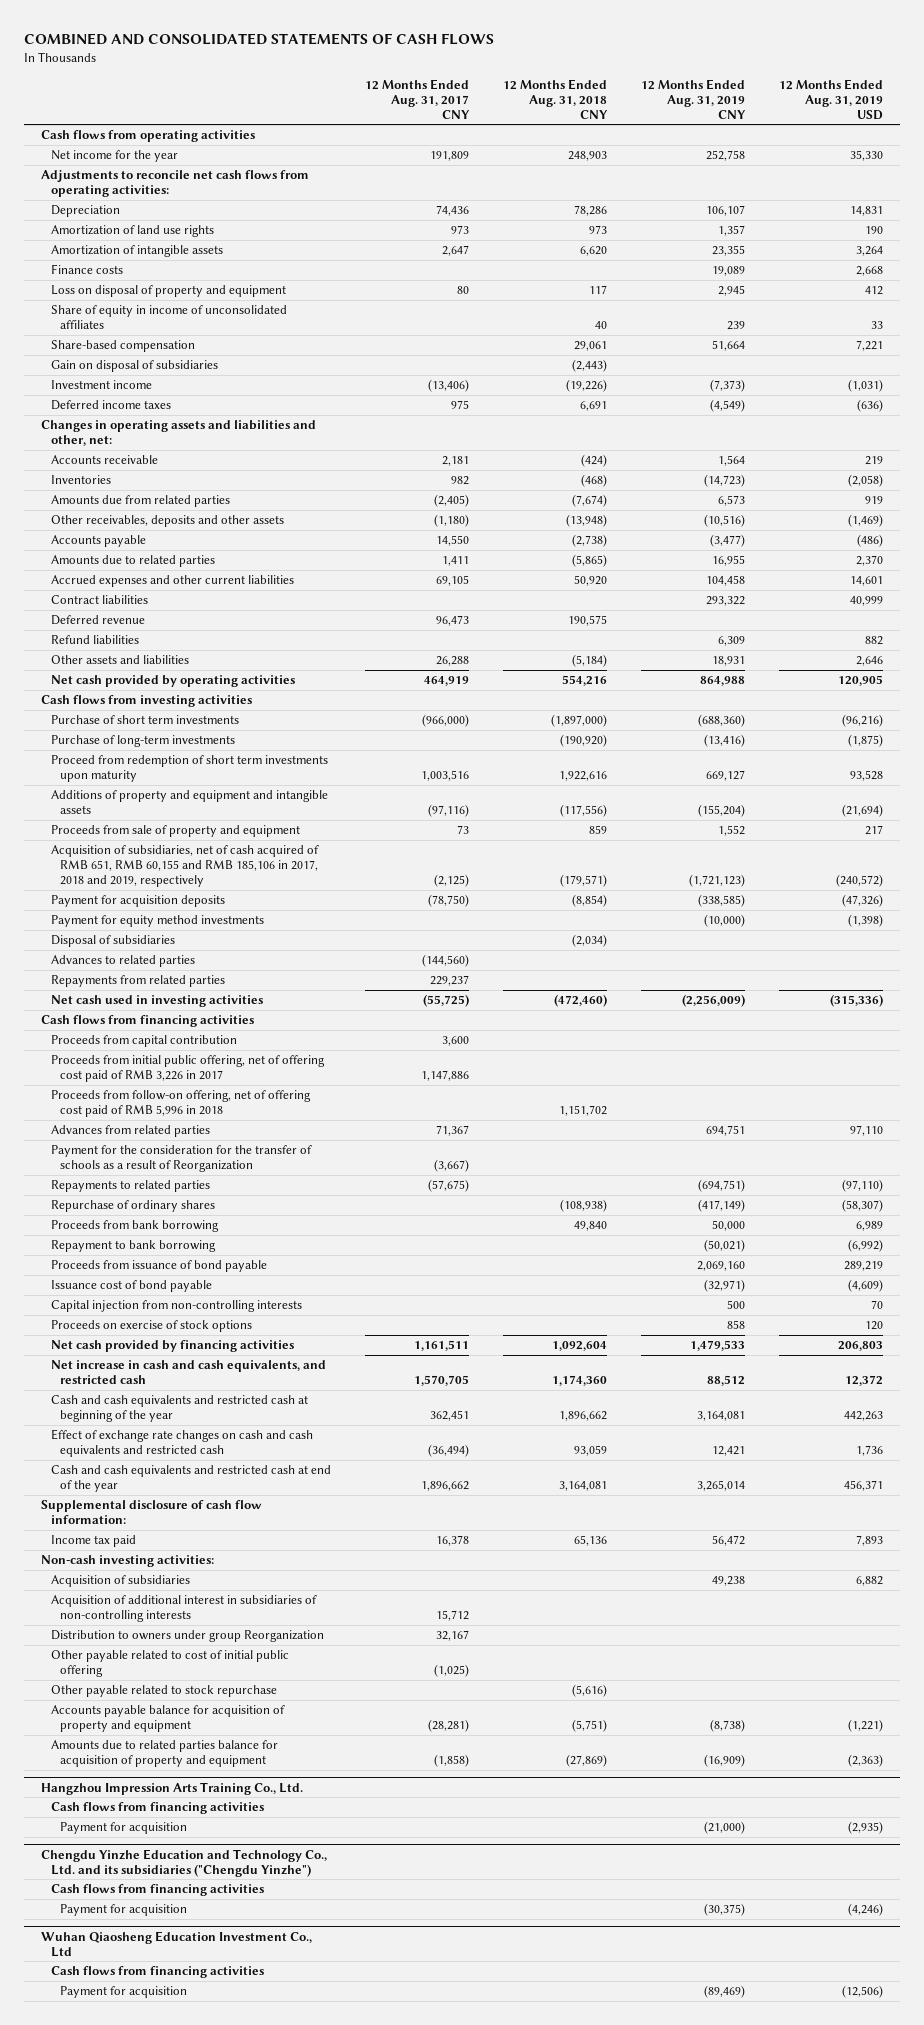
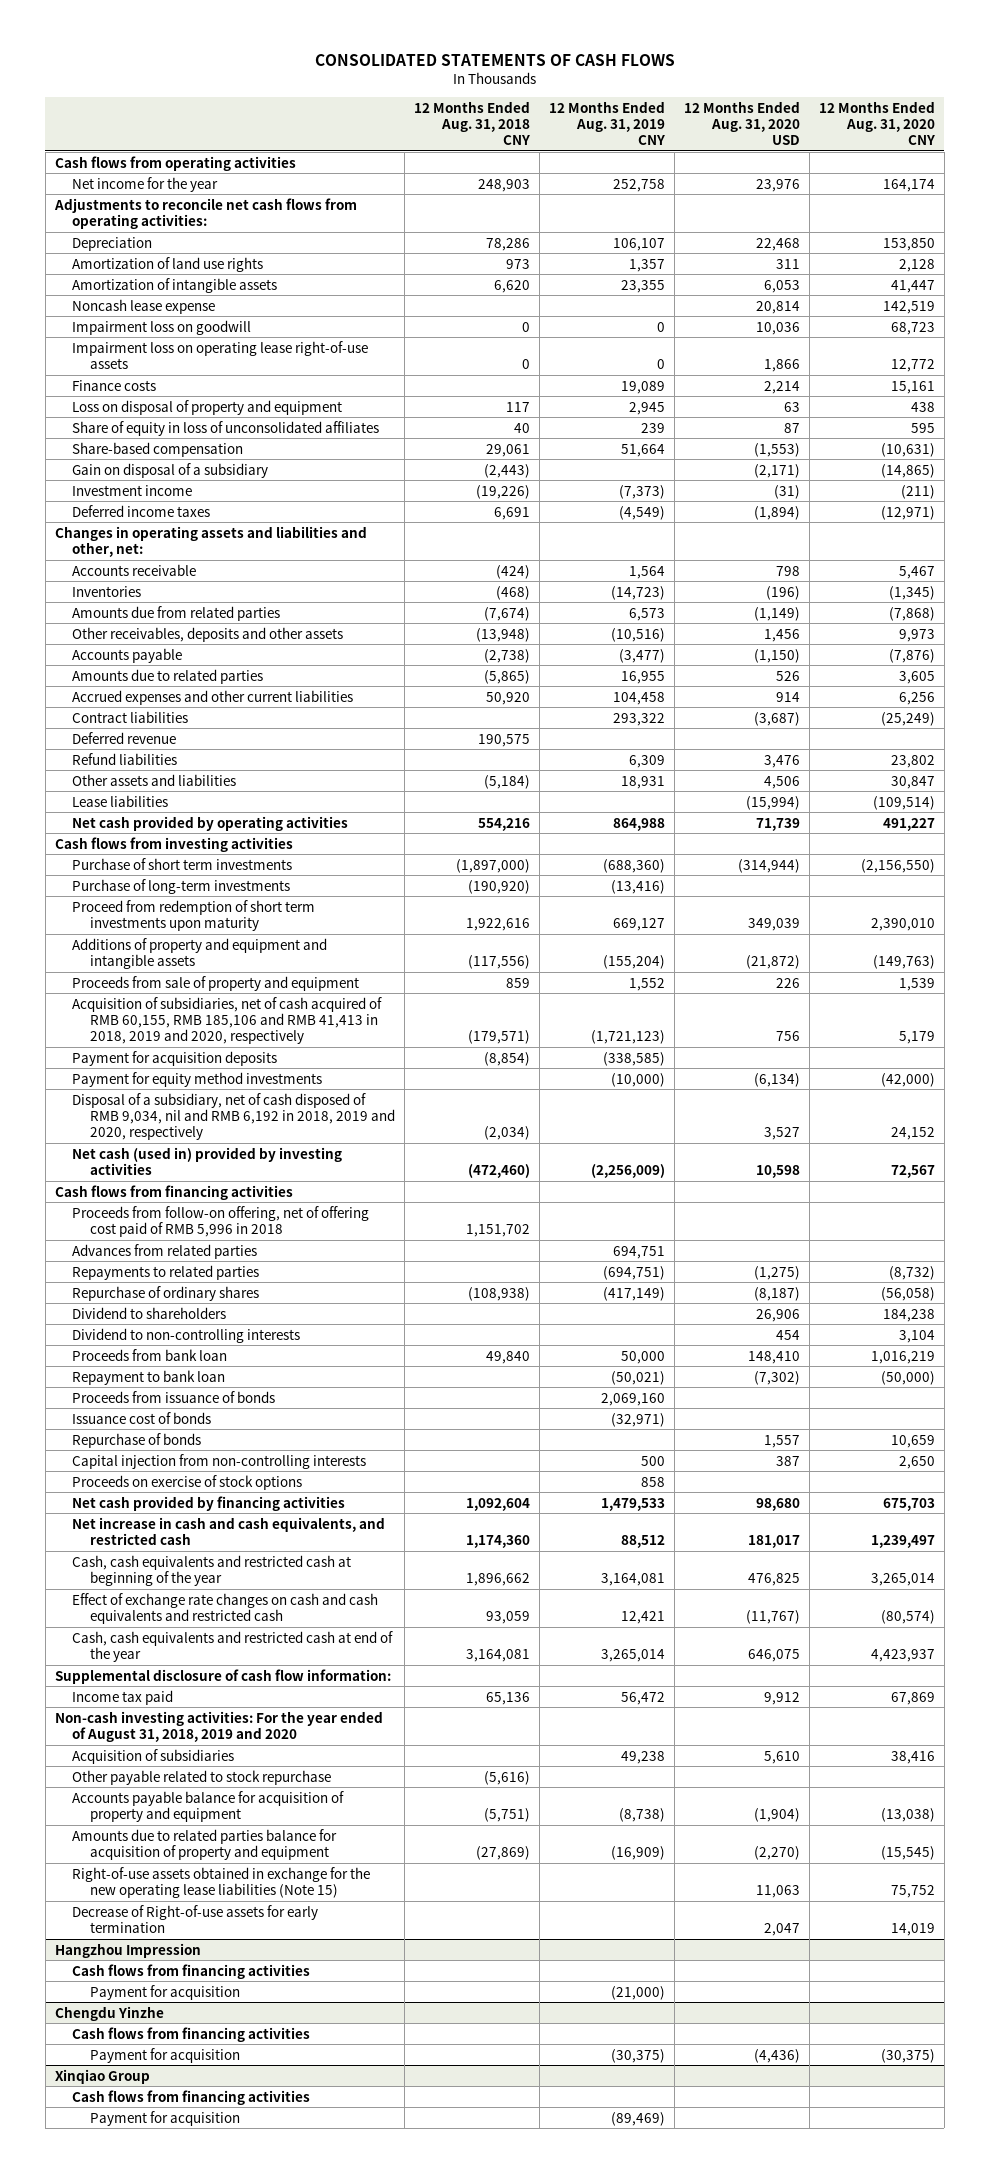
- COMBINED AND CONSOLIDATED STATEMENTS OF CASH FLOWS
+ CONSOLIDATED STATEMENTS OF CASH FLOWS
- | 12 Months Ended Aug. 31, 2017 CNY | 12 Months Ended Aug. 31, 2018 CNY | 12 Months Ended Aug. 31, 2019 CNY | 12 Months Ended Aug. 31, 2019 USD
+ | 12 Months Ended Aug. 31, 2018 CNY | 12 Months Ended Aug. 31, 2019 CNY | 12 Months Ended Aug. 31, 2020 USD | 12 Months Ended Aug. 31, 2020 CNY
+ Noncash lease expense | | | 20,814 | 142,519
+ Impairment loss on goodwill | 0 | 0 | 10,036 | 68,723
+ Impairment loss on operating lease right-of-use assets | 0 | 0 | 1,866 | 12,772
- Share of equity in income of unconsolidated affiliates | | 40 | 239 | 33
+ Share of equity in loss of unconsolidated affiliates | 40 | 239 | 87 | 595
- Gain on disposal of subsidiaries | | (2,443) | |
+ Gain on disposal of a subsidiary | (2,443) | | (2,171) | (14,865)
+ Lease liabilities | | | (15,994) | (109,514)
- Acquisition of subsidiaries, net of cash acquired of RMB 651, RMB 60,155 and RMB 185,106 in 2017, 2018 and 2019, respectively | (2,125) | (179,571) | (1,721,123) | (240,572)
+ Acquisition of subsidiaries, net of cash acquired of RMB 60,155, RMB 185,106 and RMB 41,413 in 2018, 2019 and 2020, respectively | (179,571) | (1,721,123) | 756 | 5,179
- Disposal of subsidiaries | | (2,034) | |
- Advances to related parties | (144,560) | | |
- Repayments from related parties | 229,237 | | |
- Net cash used in investing activities | (55,725) | (472,460) | (2,256,009) | (315,336)
+ Disposal of a subsidiary, net of cash disposed of RMB 9,034, nil and RMB 6,192 in 2018, 2019 and 2020, respectively | (2,034) | | 3,527 | 24,152
+ Net cash (used in) provided by investing activities | (472,460) | (2,256,009) | 10,598 | 72,567
- Proceeds from capital contribution | 3,600 | | |
- Proceeds from initial public offering, net of offering cost paid of RMB 3,226 in 2017 | 1,147,886 | | |
- Payment for the consideration for the transfer of schools as a result of Reorganization | (3,667) | | |
- Proceeds from bank borrowing | | 49,840 | 50,000 | 6,989
- Repayment to bank borrowing | | | (50,021) | (6,992)
- Proceeds from issuance of bond payable | | | 2,069,160 | 289,219
- Issuance cost of bond payable | | | (32,971) | (4,609)
+ Dividend to shareholders | | | 26,906 | 184,238
+ Dividend to non-controlling interests | | | 454 | 3,104
+ Proceeds from bank loan | 49,840 | 50,000 | 148,410 | 1,016,219
+ Repayment to bank loan | | (50,021) | (7,302) | (50,000)
+ Proceeds from issuance of bonds | | 2,069,160 | |
+ Issuance cost of bonds | | (32,971) | |
+ Repurchase of bonds | | | 1,557 | 10,659
- Cash and cash equivalents and restricted cash at beginning of the year | 362,451 | 1,896,662 | 3,164,081 | 442,263
+ Cash, cash equivalents and restricted cash at beginning of the year | 1,896,662 | 3,164,081 | 476,825 | 3,265,014
- Cash and cash equivalents and restricted cash at end of the year | 1,896,662 | 3,164,081 | 3,265,014 | 456,371
+ Cash, cash equivalents and restricted cash at end of the year | 3,164,081 | 3,265,014 | 646,075 | 4,423,937
- Non-cash investing activities:
+ Non-cash investing activities: For the year ended of August 31, 2018, 2019 and 2020
- Acquisition of additional interest in subsidiaries of non-controlling interests | 15,712 | | |
- Distribution to owners under group Reorganization | 32,167 | | |
- Other payable related to cost of initial public offering | (1,025) | | |
- Hangzhou Impression Arts Training Co., Ltd.
+ Right-of-use assets obtained in exchange for the new operating lease liabilities (Note 15) | | | 11,063 | 75,752
+ Decrease of Right-of-use assets for early termination | | | 2,047 | 14,019
+ Hangzhou Impression
- Chengdu Yinzhe Education and Technology Co., Ltd. and its subsidiaries ("Chengdu Yinzhe")
+ Chengdu Yinzhe
- Wuhan Qiaosheng Education Investment Co., Ltd
+ Xinqiao Group

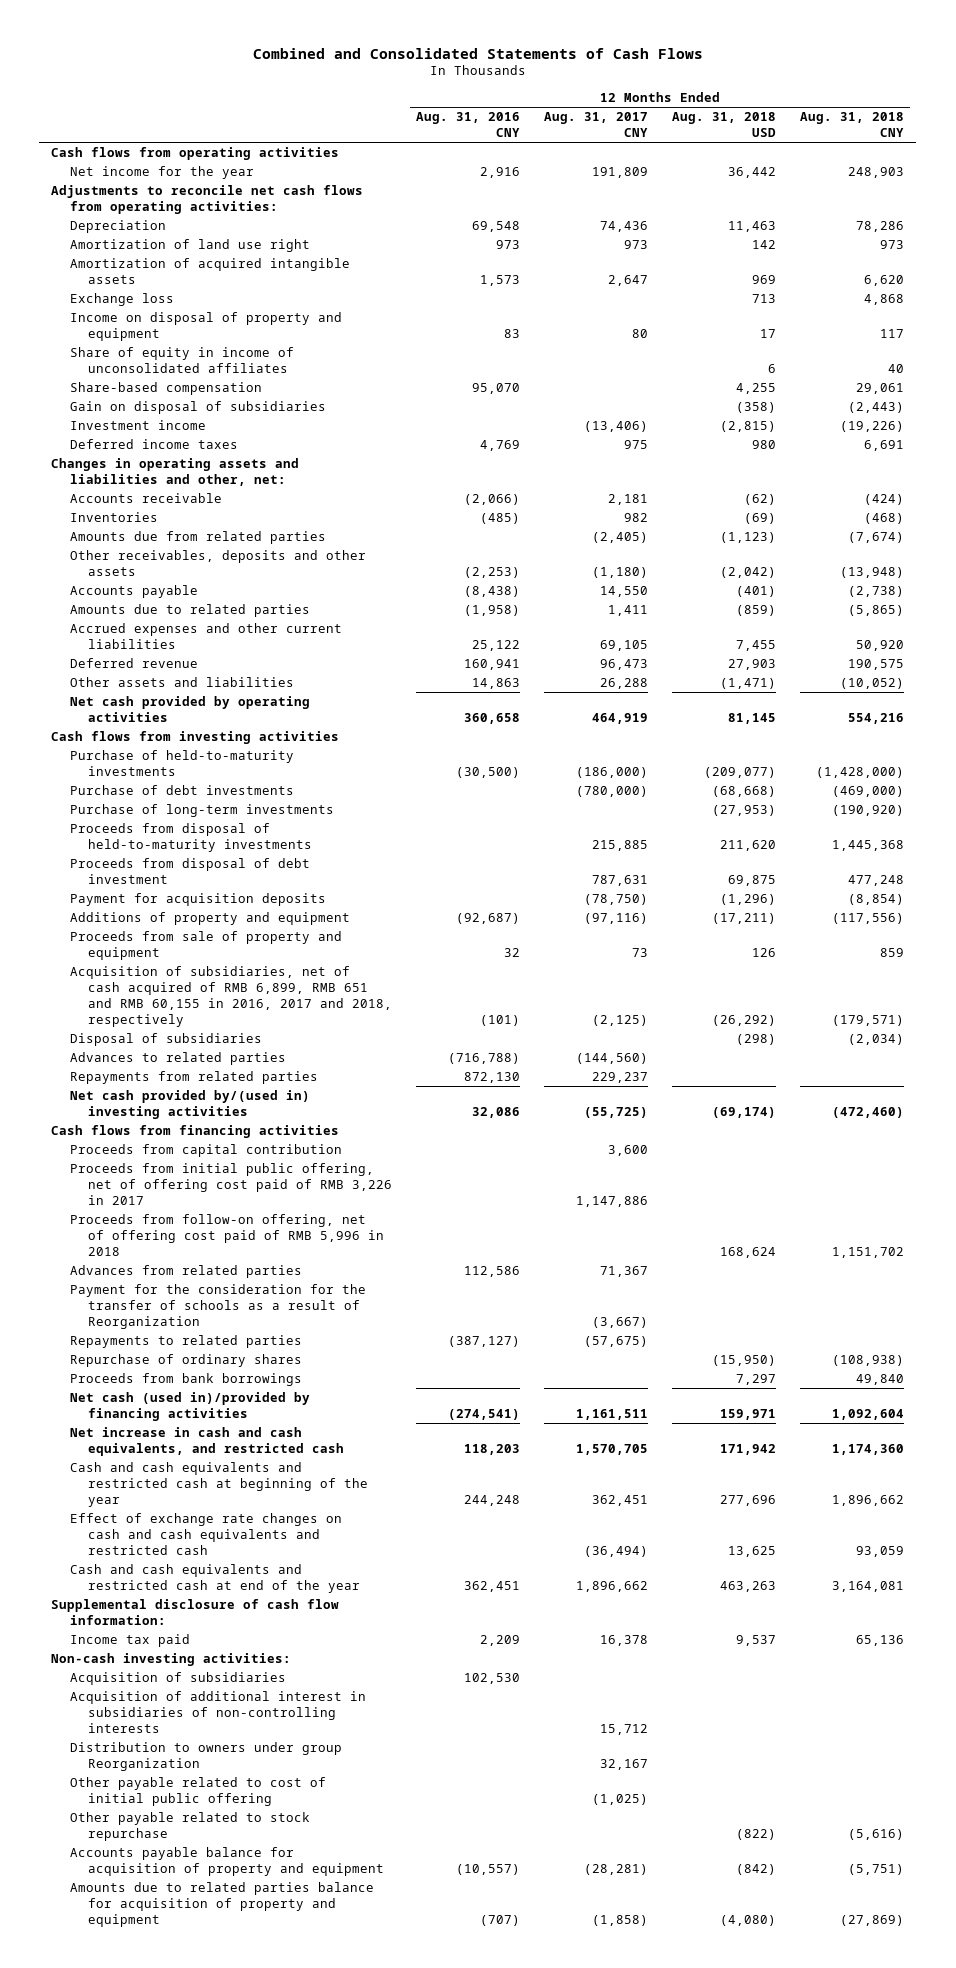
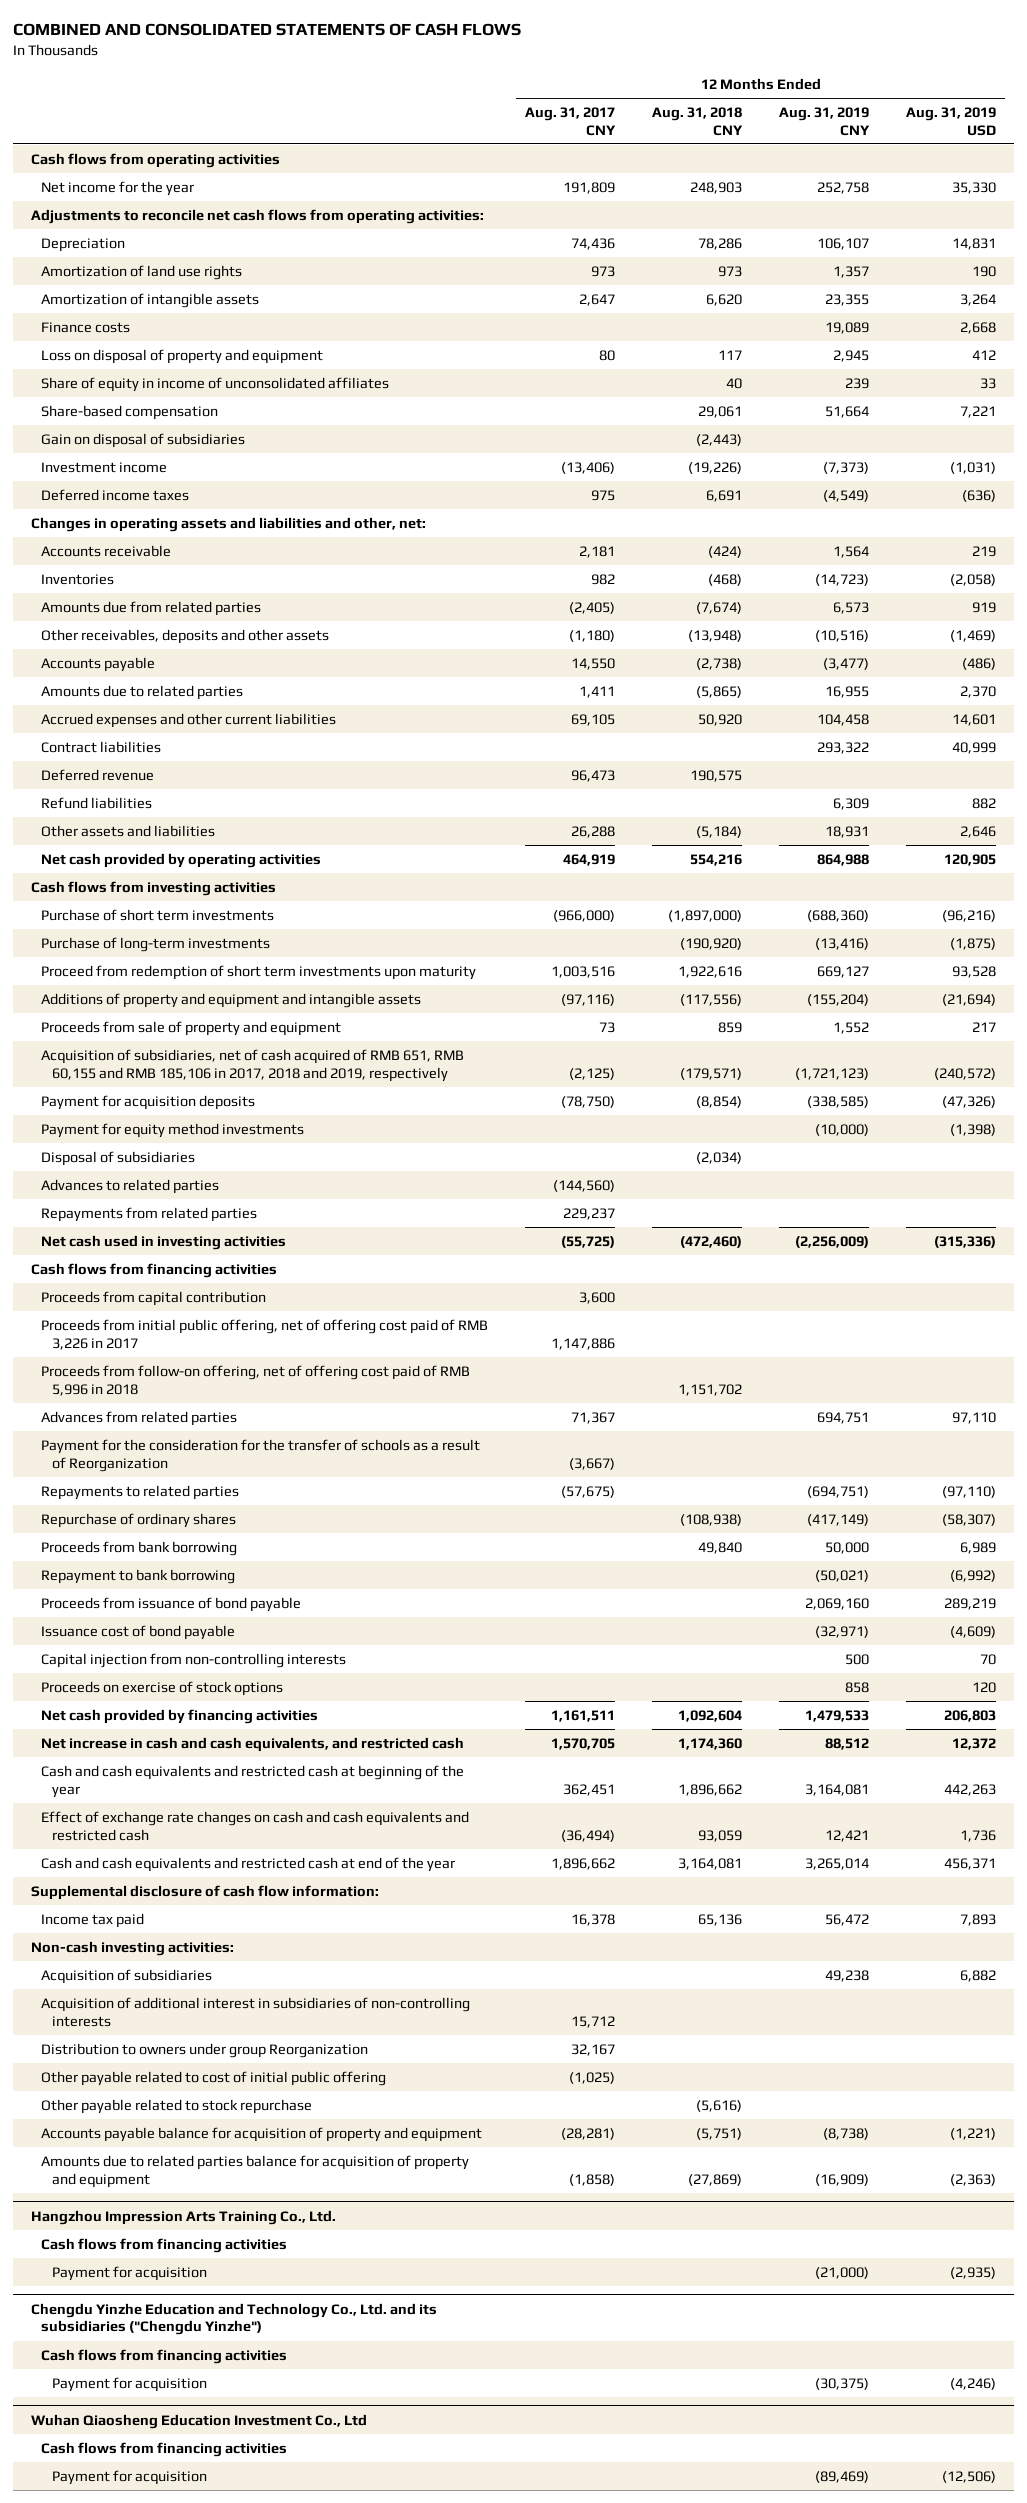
- Combined and Consolidated Statements of Cash Flows
+ COMBINED AND CONSOLIDATED STATEMENTS OF CASH FLOWS
- | 12 Months Ended Aug. 31, 2016 CNY | 12 Months Ended Aug. 31, 2017 CNY | 12 Months Ended Aug. 31, 2018 USD | 12 Months Ended Aug. 31, 2018 CNY
+ | 12 Months Ended Aug. 31, 2017 CNY | 12 Months Ended Aug. 31, 2018 CNY | 12 Months Ended Aug. 31, 2019 CNY | 12 Months Ended Aug. 31, 2019 USD
- Amortization of land use right | 973 | 973 | 142 | 973
- Amortization of acquired intangible assets | 1,573 | 2,647 | 969 | 6,620
- Exchange loss | | | 713 | 4,868
- Income on disposal of property and equipment | 83 | 80 | 17 | 117
+ Amortization of land use rights | 973 | 973 | 1,357 | 190
+ Amortization of intangible assets | 2,647 | 6,620 | 23,355 | 3,264
+ Finance costs | | | 19,089 | 2,668
+ Loss on disposal of property and equipment | 80 | 117 | 2,945 | 412
+ Contract liabilities | | | 293,322 | 40,999
- Other assets and liabilities | 14,863 | 26,288 | (1,471) | (10,052)
+ Refund liabilities | | | 6,309 | 882
+ Other assets and liabilities | 26,288 | (5,184) | 18,931 | 2,646
- Purchase of held-to-maturity investments | (30,500) | (186,000) | (209,077) | (1,428,000)
- Purchase of debt investments | | (780,000) | (68,668) | (469,000)
+ Purchase of short term investments | (966,000) | (1,897,000) | (688,360) | (96,216)
- Proceeds from disposal of held-to-maturity investments | | 215,885 | 211,620 | 1,445,368
- Proceeds from disposal of debt investment | | 787,631 | 69,875 | 477,248
- Additions of property and equipment | (92,687) | (97,116) | (17,211) | (117,556)
+ Proceed from redemption of short term investments upon maturity | 1,003,516 | 1,922,616 | 669,127 | 93,528
+ Additions of property and equipment and intangible assets | (97,116) | (117,556) | (155,204) | (21,694)
- Acquisition of subsidiaries, net of cash acquired of RMB 6,899, RMB 651 and RMB 60,155 in 2016, 2017 and 2018, respectively | (101) | (2,125) | (26,292) | (179,571)
+ Acquisition of subsidiaries, net of cash acquired of RMB 651, RMB 60,155 and RMB 185,106 in 2017, 2018 and 2019, respectively | (2,125) | (179,571) | (1,721,123) | (240,572)
moved down: Payment for acquisition deposits | (78,750) | (8,854) | (338,585) | (47,326)
+ Payment for equity method investments | | | (10,000) | (1,398)
- Net cash provided by/(used in) investing activities | 32,086 | (55,725) | (69,174) | (472,460)
+ Net cash used in investing activities | (55,725) | (472,460) | (2,256,009) | (315,336)
- Proceeds from bank borrowings | | | 7,297 | 49,840
- Net cash (used in)/provided by financing activities | (274,541) | 1,161,511 | 159,971 | 1,092,604
+ Proceeds from bank borrowing | | 49,840 | 50,000 | 6,989
+ Repayment to bank borrowing | | | (50,021) | (6,992)
+ Proceeds from issuance of bond payable | | | 2,069,160 | 289,219
+ Issuance cost of bond payable | | | (32,971) | (4,609)
+ Capital injection from non-controlling interests | | | 500 | 70
+ Proceeds on exercise of stock options | | | 858 | 120
+ Net cash provided by financing activities | 1,161,511 | 1,092,604 | 1,479,533 | 206,803
+ Hangzhou Impression Arts Training Co., Ltd.
+ Cash flows from financing activities
+ Payment for acquisition | | | (21,000) | (2,935)
+ Chengdu Yinzhe Education and Technology Co., Ltd. and its subsidiaries ("Chengdu Yinzhe")
+ Cash flows from financing activities
+ Payment for acquisition | | | (30,375) | (4,246)
+ Wuhan Qiaosheng Education Investment Co., Ltd
+ Cash flows from financing activities
+ Payment for acquisition | | | (89,469) | (12,506)

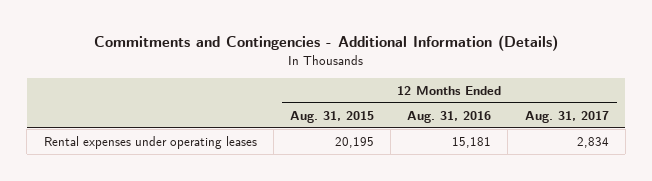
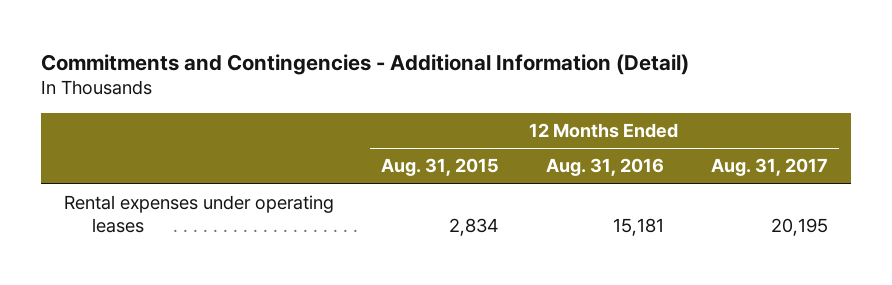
- Commitments and Contingencies - Additional Information (Details)
+ Commitments and Contingencies - Additional Information (Detail)
- Rental expenses under operating leases | 20,195 | 15,181 | 2,834
+ Rental expenses under operating leases | 2,834 | 15,181 | 20,195

